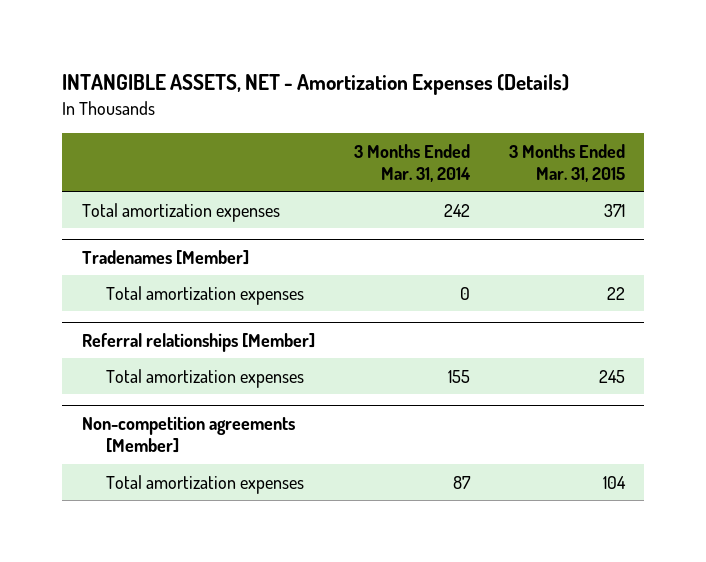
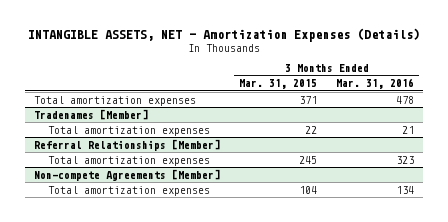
- | 3 Months Ended Mar. 31, 2014 | 3 Months Ended Mar. 31, 2015
+ | 3 Months Ended Mar. 31, 2015 | 3 Months Ended Mar. 31, 2016
- Referral relationships [Member]
+ Referral Relationships [Member]
- Non-competition agreements [Member]
+ Non-compete Agreements [Member]

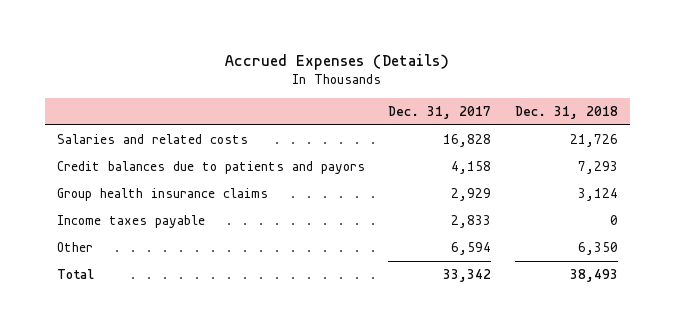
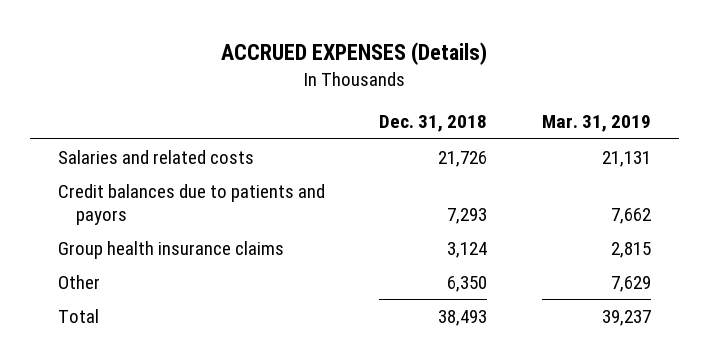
- Accrued Expenses (Details)
+ ACCRUED EXPENSES (Details)
- | Dec. 31, 2017 | Dec. 31, 2018
+ | Dec. 31, 2018 | Mar. 31, 2019
- Income taxes payable | 2,833 | 0

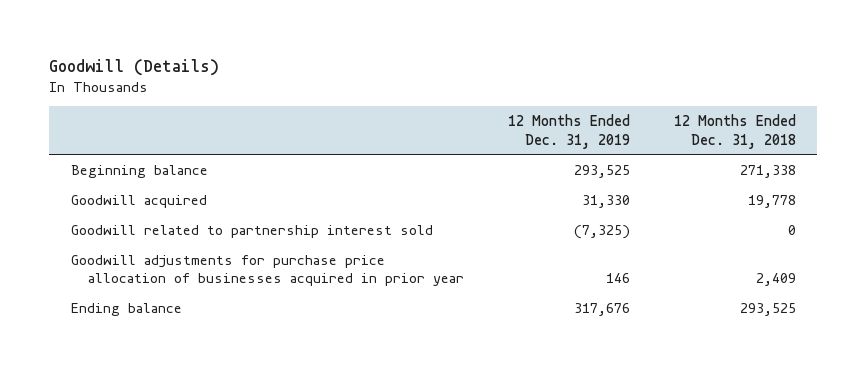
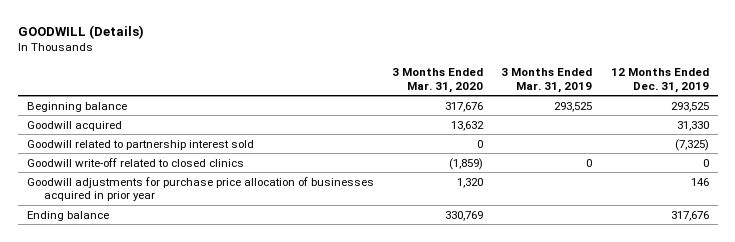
- Goodwill (Details)
+ GOODWILL (Details)
- | 12 Months Ended Dec. 31, 2019 | 12 Months Ended Dec. 31, 2018
+ | 3 Months Ended Mar. 31, 2020 | 3 Months Ended Mar. 31, 2019 | 12 Months Ended Dec. 31, 2019
+ Goodwill write-off related to closed clinics | (1,859) | 0 | 0

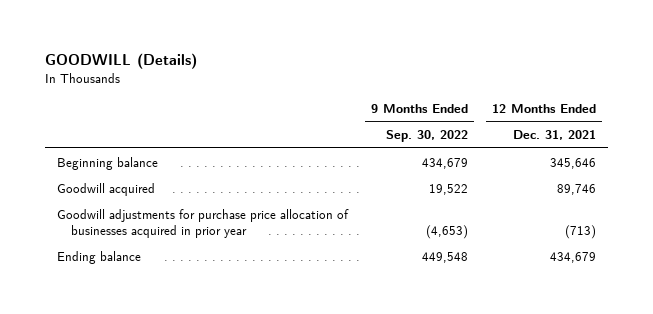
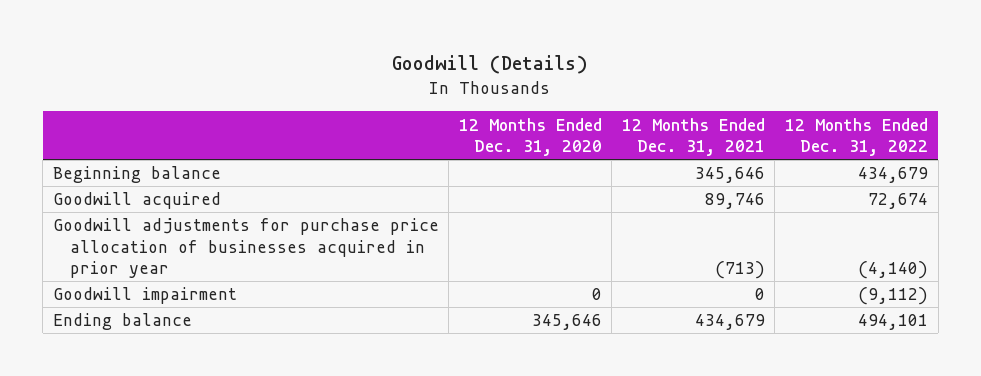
- GOODWILL (Details)
+ Goodwill (Details)
- | 9 Months Ended Sep. 30, 2022 | 12 Months Ended Dec. 31, 2021
+ | 12 Months Ended Dec. 31, 2020 | 12 Months Ended Dec. 31, 2021 | 12 Months Ended Dec. 31, 2022
+ Goodwill impairment | 0 | 0 | (9,112)

